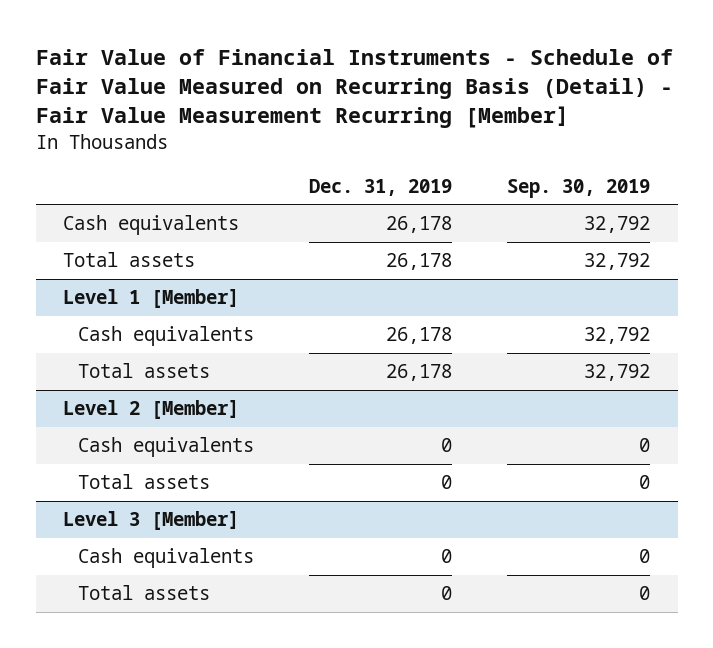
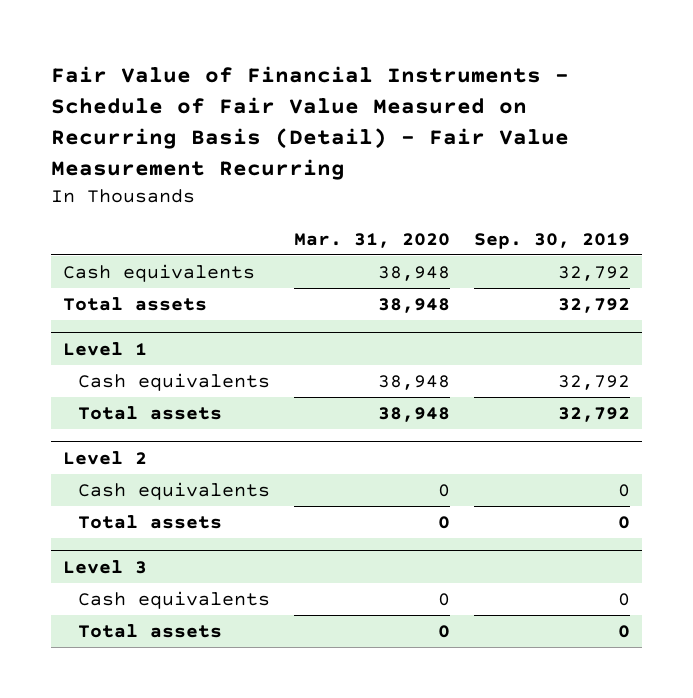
- Fair Value of Financial Instruments - Schedule of Fair Value Measured on Recurring Basis (Detail) - Fair Value Measurement Recurring [Member]
+ Fair Value of Financial Instruments - Schedule of Fair Value Measured on Recurring Basis (Detail) - Fair Value Measurement Recurring
- | Dec. 31, 2019 | Sep. 30, 2019
+ | Mar. 31, 2020 | Sep. 30, 2019
- Level 1 [Member]
+ Level 1
- Level 2 [Member]
+ Level 2
- Level 3 [Member]
+ Level 3

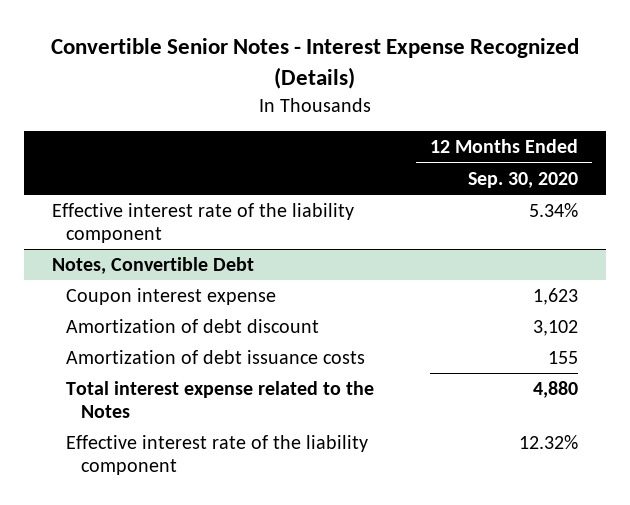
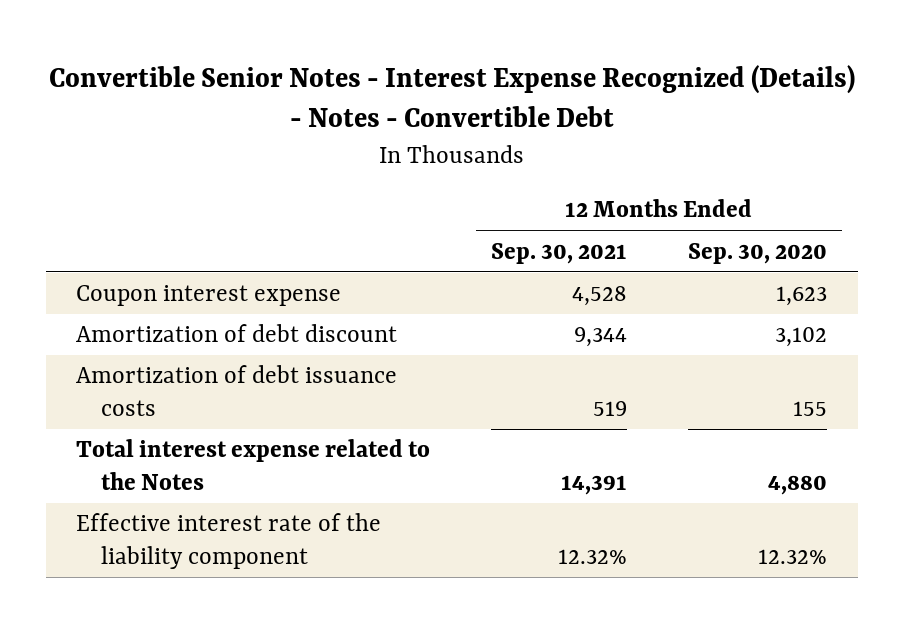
- Convertible Senior Notes - Interest Expense Recognized (Details)
+ Convertible Senior Notes - Interest Expense Recognized (Details) - Notes - Convertible Debt
- | 12 Months Ended Sep. 30, 2020
+ | 12 Months Ended Sep. 30, 2021 | 12 Months Ended Sep. 30, 2020
- Effective interest rate of the liability component | 5.34%
- Notes, Convertible Debt

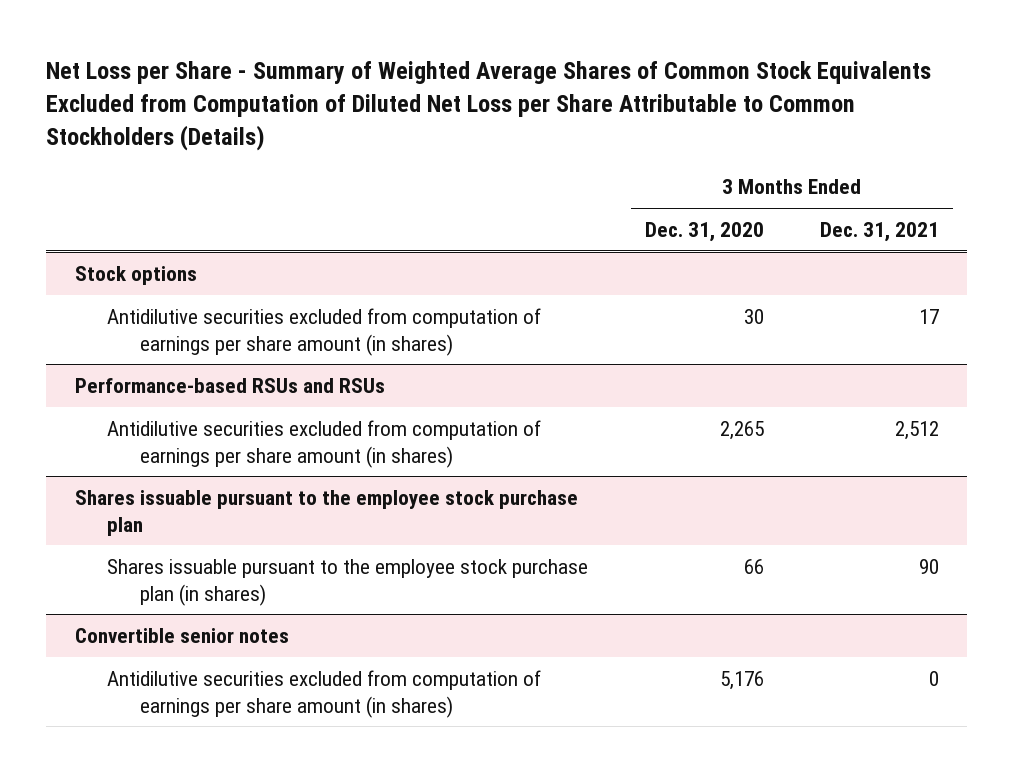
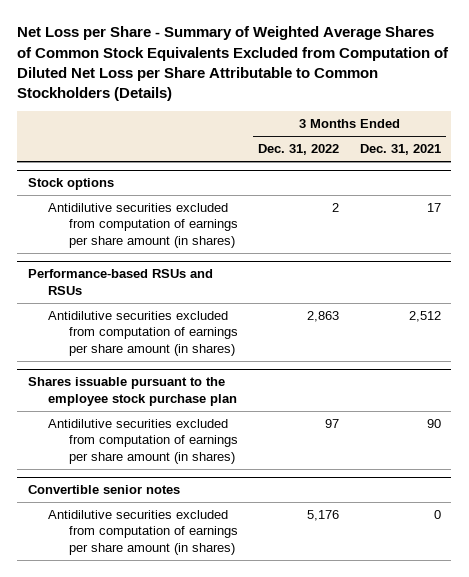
- | 3 Months Ended Dec. 31, 2020 | 3 Months Ended Dec. 31, 2021
+ | 3 Months Ended Dec. 31, 2022 | 3 Months Ended Dec. 31, 2021
@ Shares issuable pursuant to the employee stock purchase plan
- Shares issuable pursuant to the employee stock purchase plan (in shares) | 66 | 90
+ Antidilutive securities excluded from computation of earnings per share amount (in shares) | 97 | 90

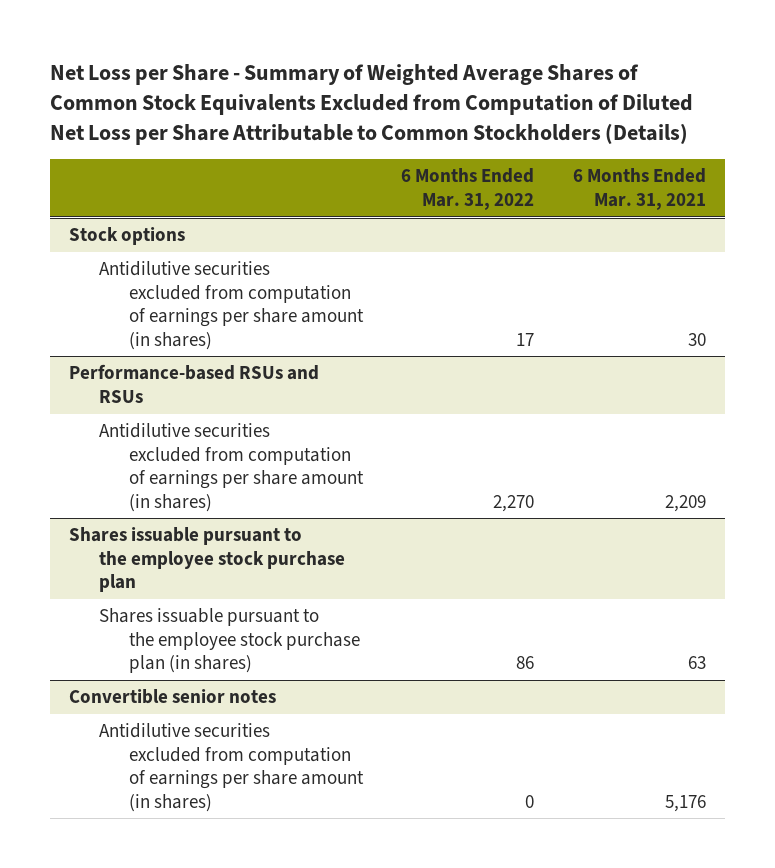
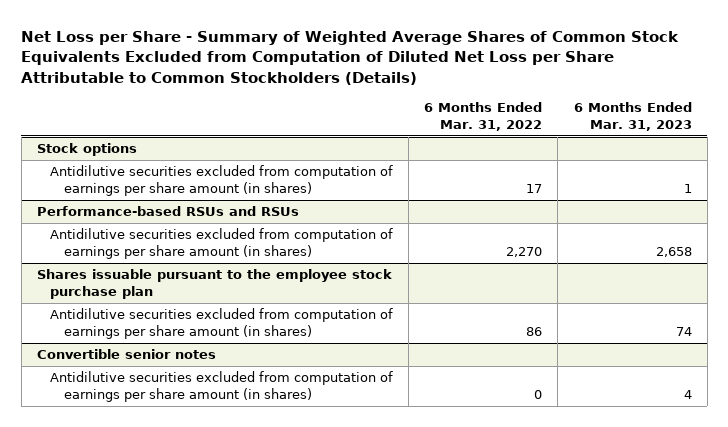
- | 6 Months Ended Mar. 31, 2022 | 6 Months Ended Mar. 31, 2021
+ | 6 Months Ended Mar. 31, 2022 | 6 Months Ended Mar. 31, 2023
@ Shares issuable pursuant to the employee stock purchase plan
- Shares issuable pursuant to the employee stock purchase plan (in shares) | 86 | 63
+ Antidilutive securities excluded from computation of earnings per share amount (in shares) | 86 | 74

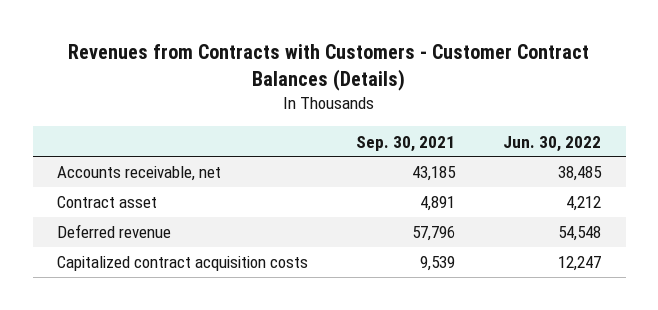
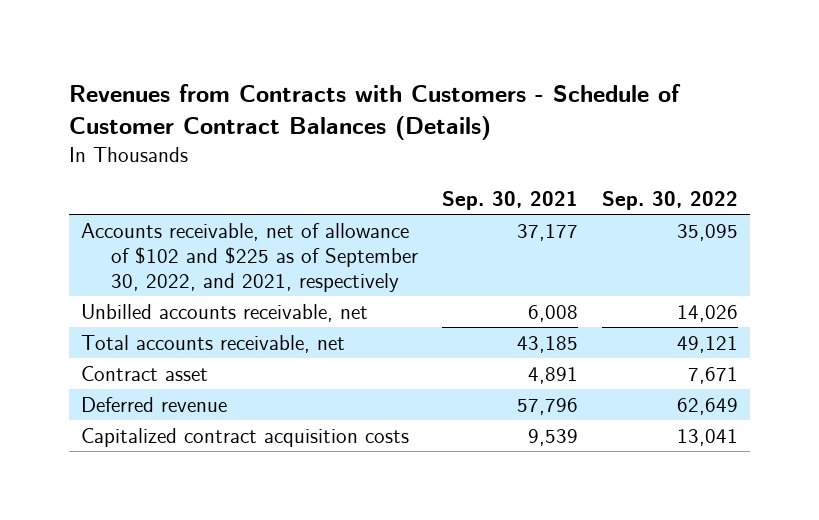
- Revenues from Contracts with Customers - Customer Contract Balances (Details)
+ Revenues from Contracts with Customers - Schedule of Customer Contract Balances (Details)
- | Sep. 30, 2021 | Jun. 30, 2022
+ | Sep. 30, 2021 | Sep. 30, 2022
- Accounts receivable, net | 43,185 | 38,485
+ Accounts receivable, net of allowance of $102 and $225 as of September 30, 2022, and 2021, respectively | 37,177 | 35,095
+ Unbilled accounts receivable, net | 6,008 | 14,026
+ Total accounts receivable, net | 43,185 | 49,121

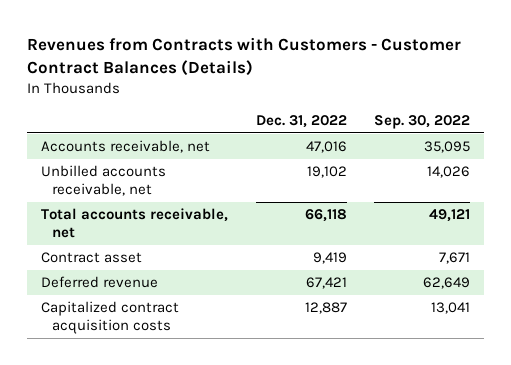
- Revenues from Contracts with Customers - Schedule of Customer Contract Balances (Details)
+ Revenues from Contracts with Customers - Customer Contract Balances (Details)
- | Sep. 30, 2021 | Sep. 30, 2022
+ | Dec. 31, 2022 | Sep. 30, 2022
- Accounts receivable, net of allowance of $102 and $225 as of September 30, 2022, and 2021, respectively | 37,177 | 35,095
+ Accounts receivable, net | 47,016 | 35,095

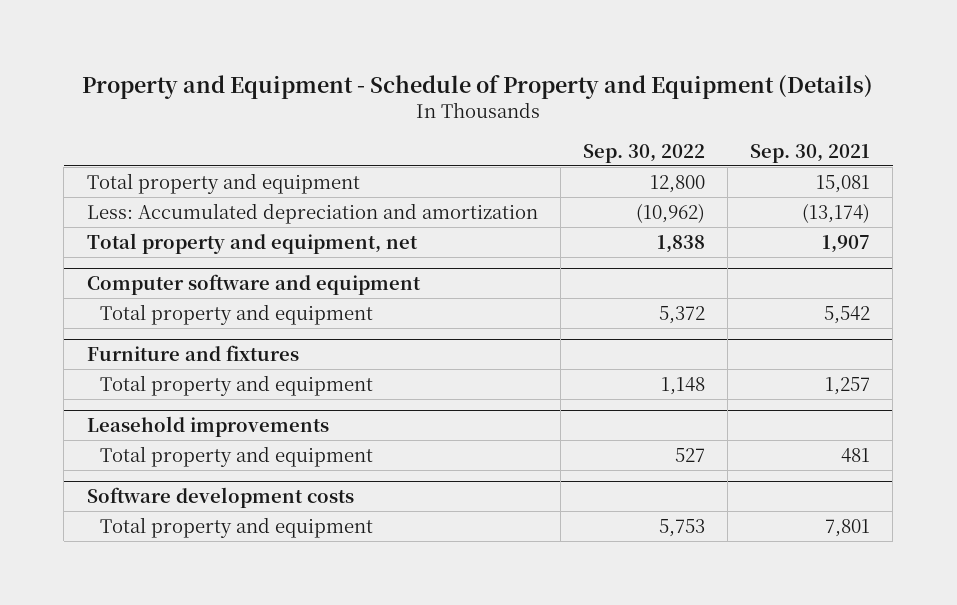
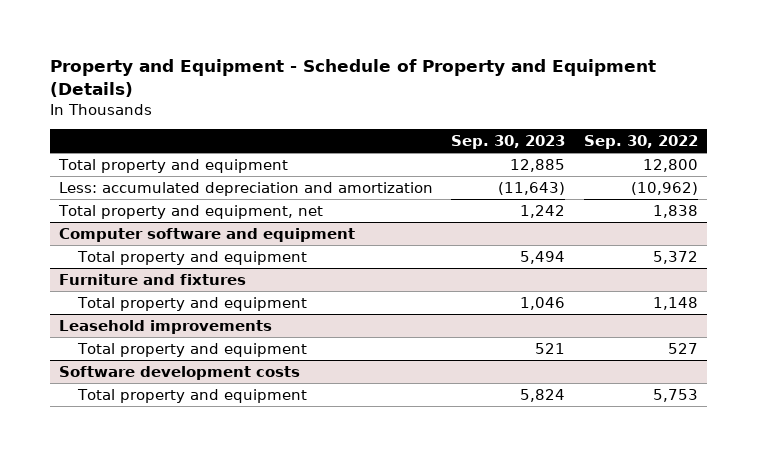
- | Sep. 30, 2022 | Sep. 30, 2021
+ | Sep. 30, 2023 | Sep. 30, 2022
- Less: Accumulated depreciation and amortization | (10,962) | (13,174)
+ Less: accumulated depreciation and amortization | (11,643) | (10,962)

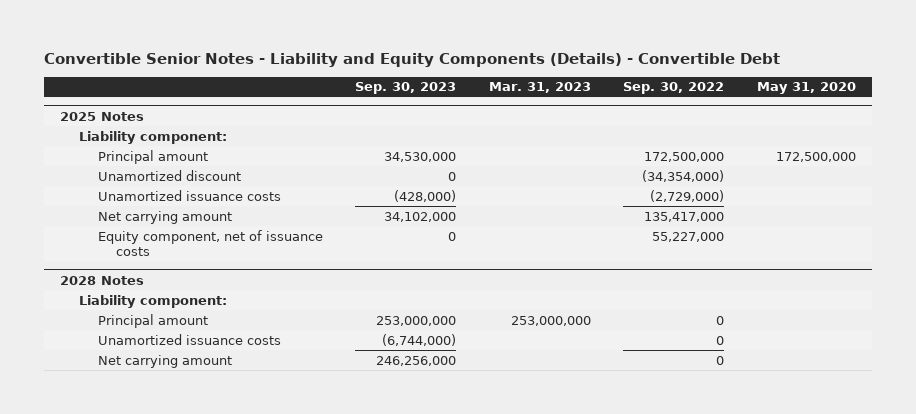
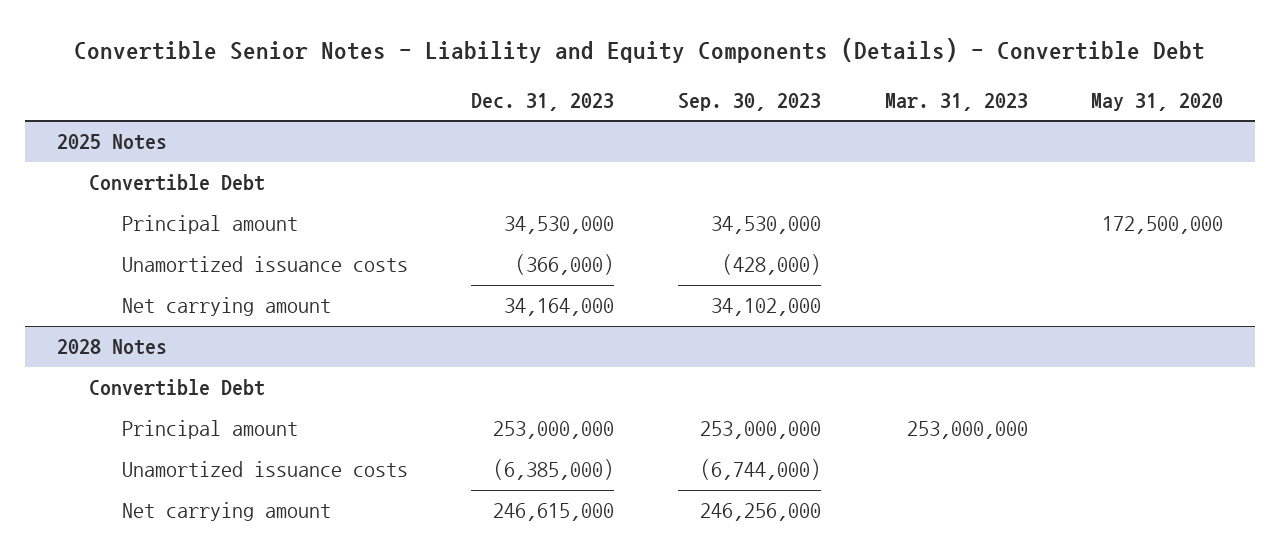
- | Sep. 30, 2023 | Mar. 31, 2023 | Sep. 30, 2022 | May 31, 2020
+ | Dec. 31, 2023 | Sep. 30, 2023 | Mar. 31, 2023 | May 31, 2020
@ 2025 Notes
- Liability component:
+ Convertible Debt
- Unamortized discount | 0 | | (34,354,000) |
- Equity component, net of issuance costs | 0 | | 55,227,000 |
@ 2028 Notes
- Liability component:
+ Convertible Debt

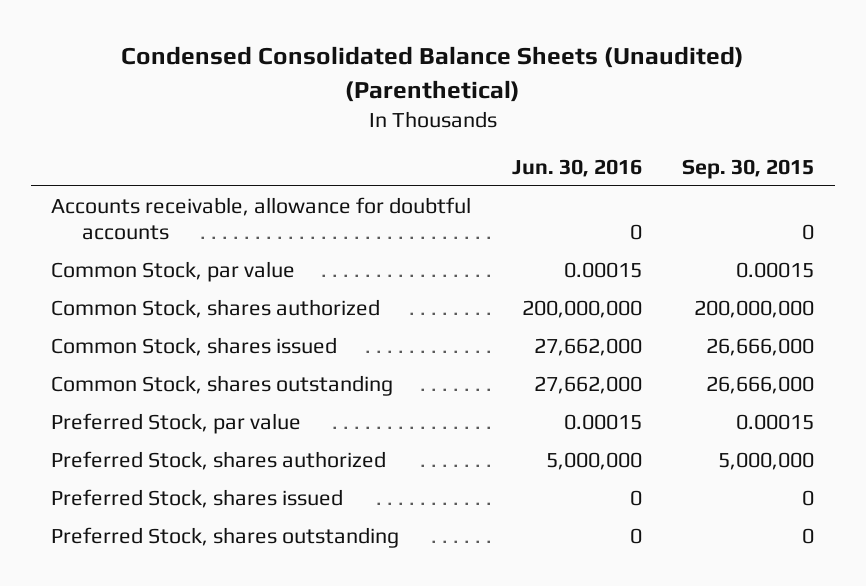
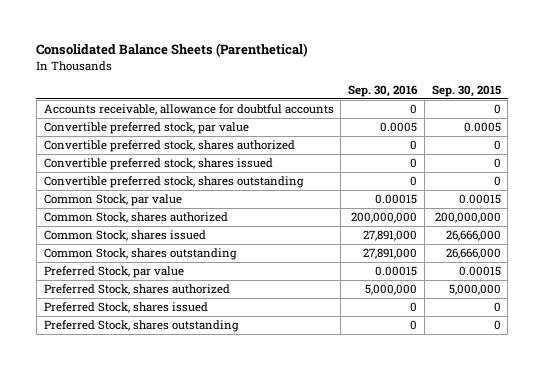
- Condensed Consolidated Balance Sheets (Unaudited) (Parenthetical)
+ Consolidated Balance Sheets (Parenthetical)
- | Jun. 30, 2016 | Sep. 30, 2015
+ | Sep. 30, 2016 | Sep. 30, 2015
+ Convertible preferred stock, par value | 0.0005 | 0.0005
+ Convertible preferred stock, shares authorized | 0 | 0
+ Convertible preferred stock, shares issued | 0 | 0
+ Convertible preferred stock, shares outstanding | 0 | 0

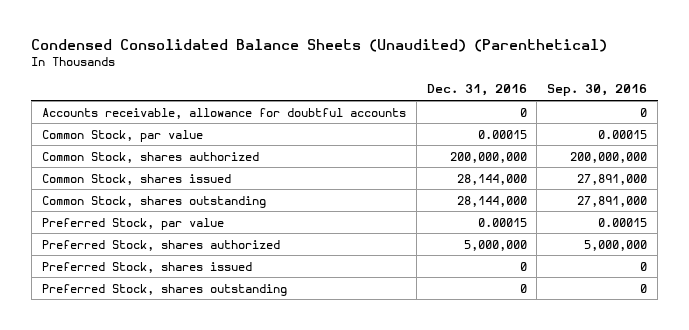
- Consolidated Balance Sheets (Parenthetical)
+ Condensed Consolidated Balance Sheets (Unaudited) (Parenthetical)
- | Sep. 30, 2016 | Sep. 30, 2015
+ | Dec. 31, 2016 | Sep. 30, 2016
- Convertible preferred stock, par value | 0.0005 | 0.0005
- Convertible preferred stock, shares authorized | 0 | 0
- Convertible preferred stock, shares issued | 0 | 0
- Convertible preferred stock, shares outstanding | 0 | 0

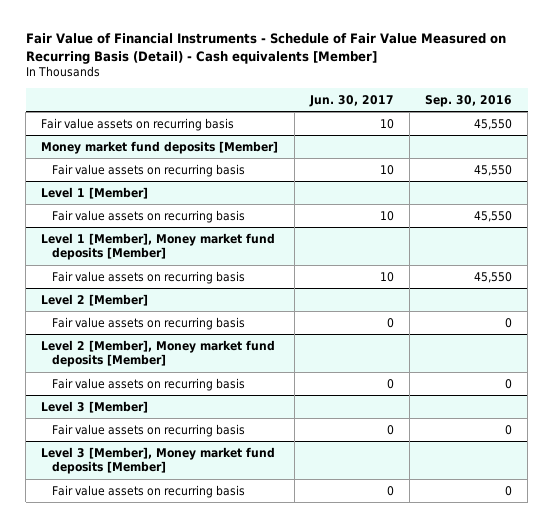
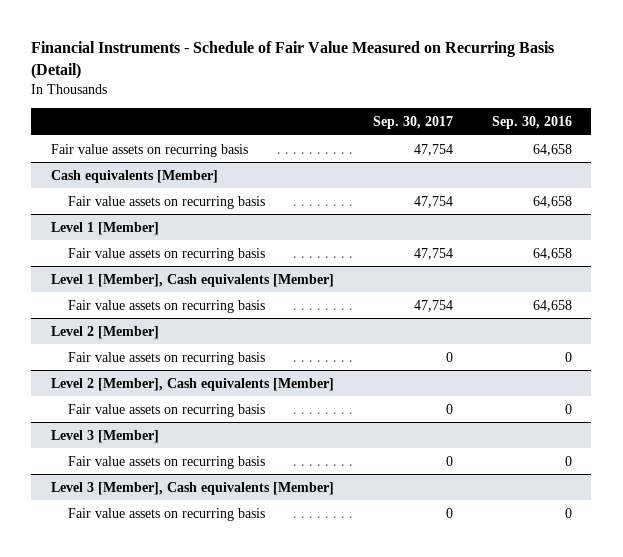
- Fair Value of Financial Instruments - Schedule of Fair Value Measured on Recurring Basis (Detail) - Cash equivalents [Member]
+ Financial Instruments - Schedule of Fair Value Measured on Recurring Basis (Detail)
- | Jun. 30, 2017 | Sep. 30, 2016
+ | Sep. 30, 2017 | Sep. 30, 2016
- Fair value assets on recurring basis | 10 | 45,550
- Money market fund deposits [Member]
- Fair value assets on recurring basis | 10 | 45,550
+ Fair value assets on recurring basis | 47,754 | 64,658
+ Cash equivalents [Member]
+ Fair value assets on recurring basis | 47,754 | 64,658
@ Level 1 [Member]
- Fair value assets on recurring basis | 10 | 45,550
- Level 1 [Member], Money market fund deposits [Member]
- Fair value assets on recurring basis | 10 | 45,550
@ Level 1 [Member]
+ Fair value assets on recurring basis | 47,754 | 64,658
+ Level 1 [Member], Cash equivalents [Member]
+ Fair value assets on recurring basis | 47,754 | 64,658
- Level 2 [Member], Money market fund deposits [Member]
+ Level 2 [Member], Cash equivalents [Member]
- Level 3 [Member], Money market fund deposits [Member]
+ Level 3 [Member], Cash equivalents [Member]

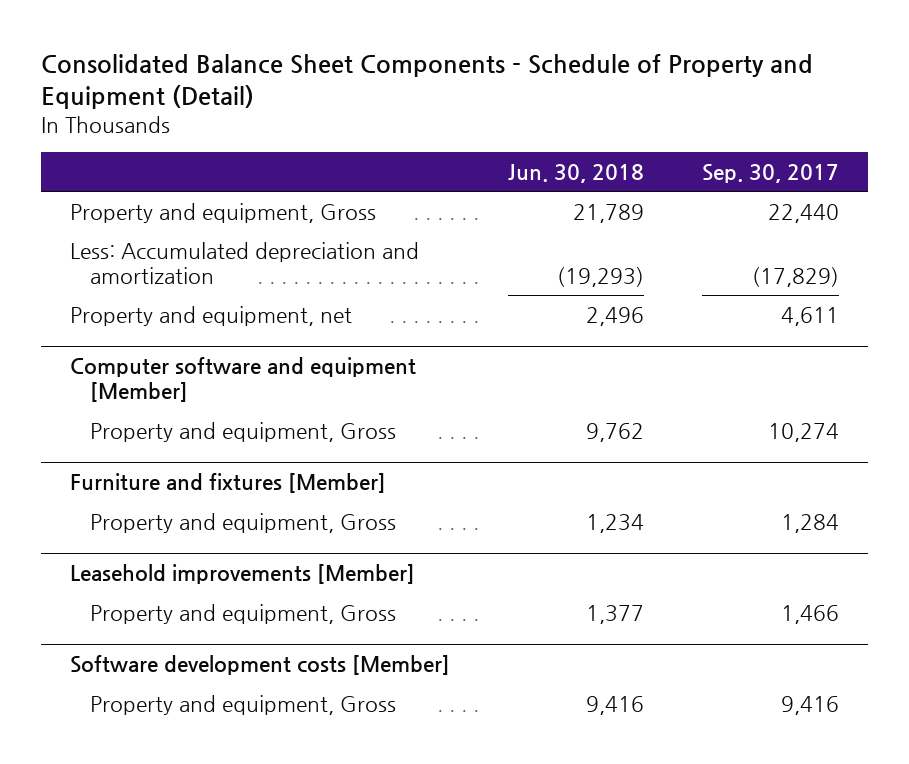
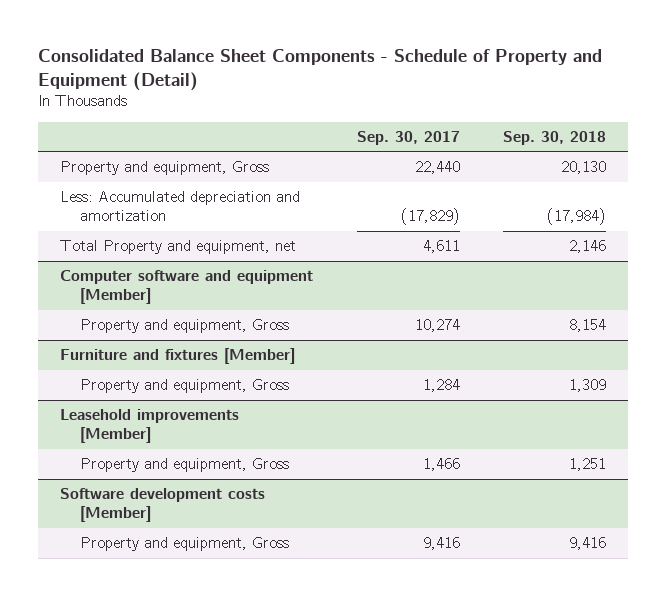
- | Jun. 30, 2018 | Sep. 30, 2017
+ | Sep. 30, 2017 | Sep. 30, 2018
- Property and equipment, net | 2,496 | 4,611
+ Total Property and equipment, net | 4,611 | 2,146

